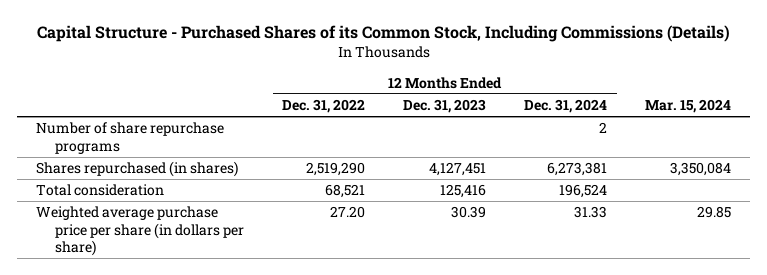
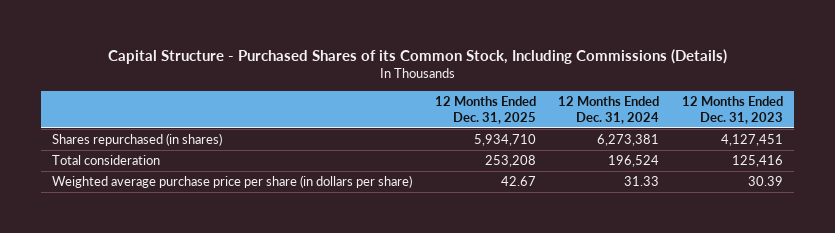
- | 12 Months Ended Dec. 31, 2022 | 12 Months Ended Dec. 31, 2023 | 12 Months Ended Dec. 31, 2024 | Mar. 15, 2024
+ | 12 Months Ended Dec. 31, 2025 | 12 Months Ended Dec. 31, 2024 | 12 Months Ended Dec. 31, 2023
- Number of share repurchase programs | | | 2 |

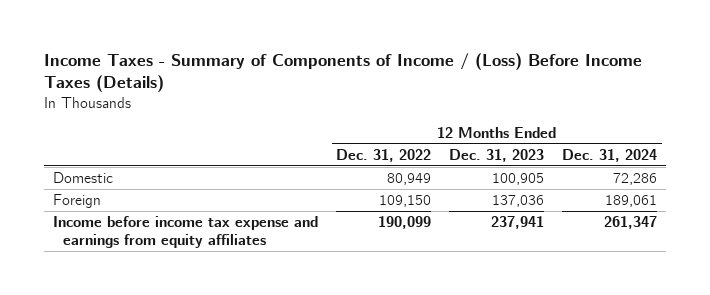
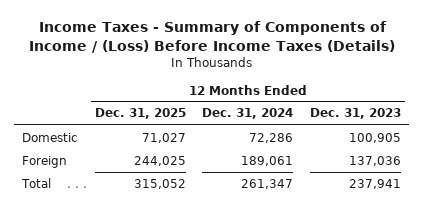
- | 12 Months Ended Dec. 31, 2022 | 12 Months Ended Dec. 31, 2023 | 12 Months Ended Dec. 31, 2024
+ | 12 Months Ended Dec. 31, 2025 | 12 Months Ended Dec. 31, 2024 | 12 Months Ended Dec. 31, 2023
- Income before income tax expense and earnings from equity affiliates | 190,099 | 237,941 | 261,347
+ Total | 315,052 | 261,347 | 237,941

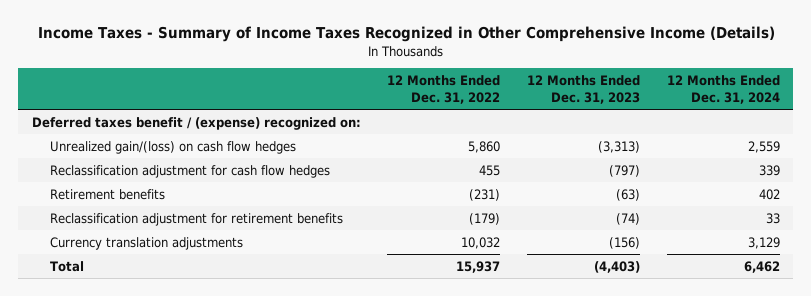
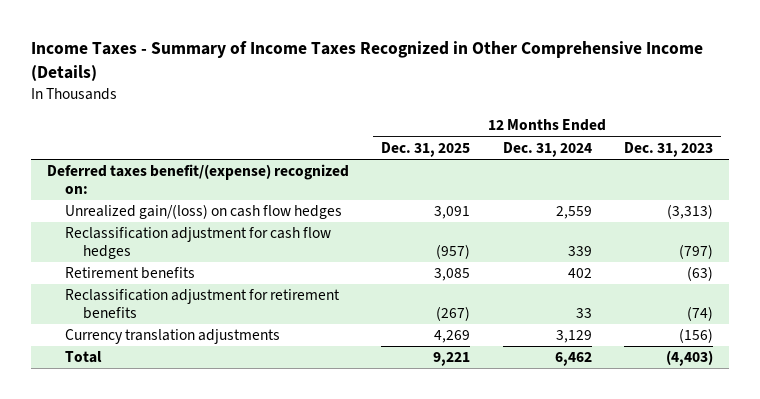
- | 12 Months Ended Dec. 31, 2022 | 12 Months Ended Dec. 31, 2023 | 12 Months Ended Dec. 31, 2024
+ | 12 Months Ended Dec. 31, 2025 | 12 Months Ended Dec. 31, 2024 | 12 Months Ended Dec. 31, 2023
- Deferred taxes benefit / (expense) recognized on:
+ Deferred taxes benefit/(expense) recognized on:

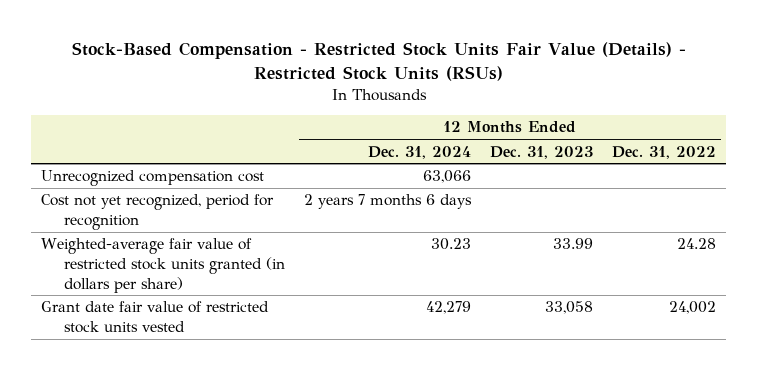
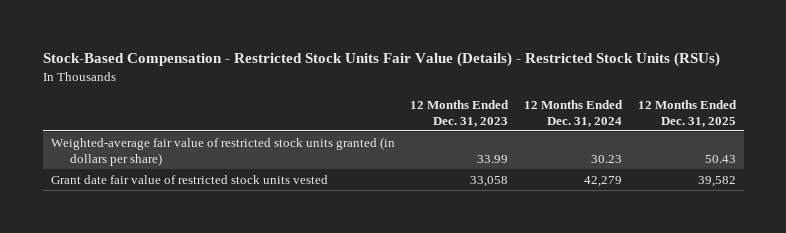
- | 12 Months Ended Dec. 31, 2024 | 12 Months Ended Dec. 31, 2023 | 12 Months Ended Dec. 31, 2022
+ | 12 Months Ended Dec. 31, 2023 | 12 Months Ended Dec. 31, 2024 | 12 Months Ended Dec. 31, 2025
- Unrecognized compensation cost | 63,066 | |
- Cost not yet recognized, period for recognition | 2 years 7 months 6 days | |

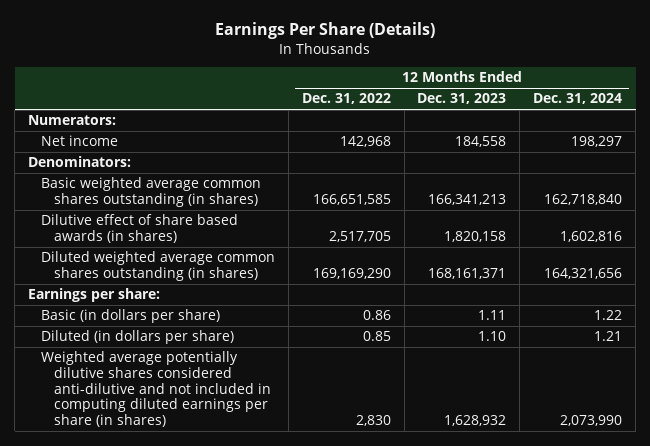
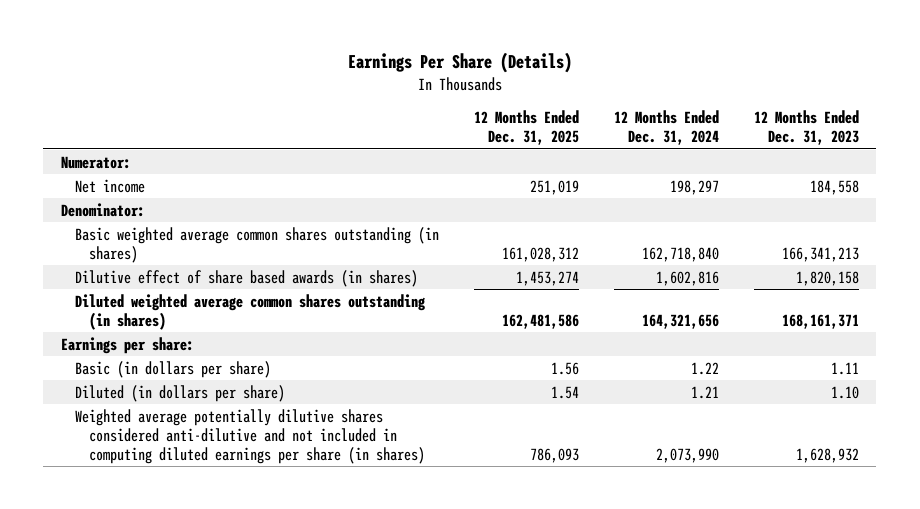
- | 12 Months Ended Dec. 31, 2022 | 12 Months Ended Dec. 31, 2023 | 12 Months Ended Dec. 31, 2024
+ | 12 Months Ended Dec. 31, 2025 | 12 Months Ended Dec. 31, 2024 | 12 Months Ended Dec. 31, 2023
- Numerators:
+ Numerator:
- Denominators:
+ Denominator:

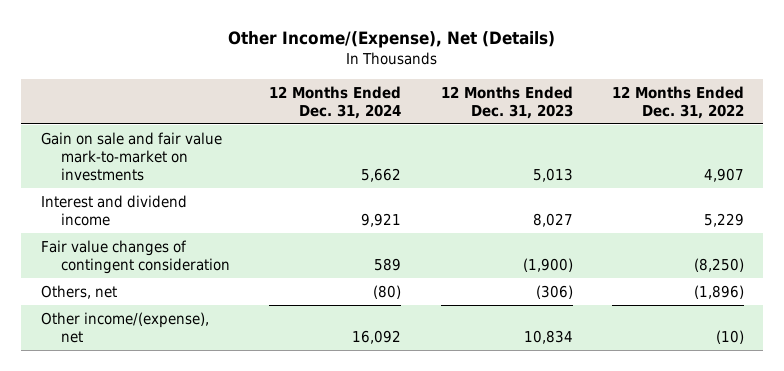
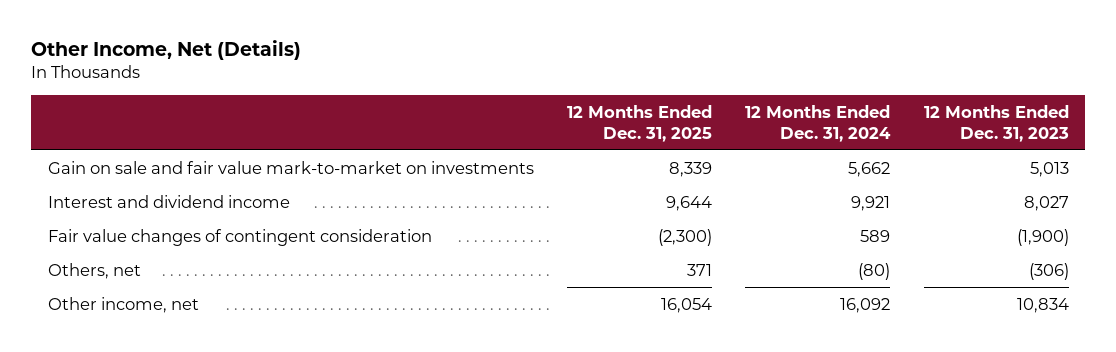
- Other Income/(Expense), Net (Details)
+ Other Income, Net (Details)
- | 12 Months Ended Dec. 31, 2024 | 12 Months Ended Dec. 31, 2023 | 12 Months Ended Dec. 31, 2022
+ | 12 Months Ended Dec. 31, 2025 | 12 Months Ended Dec. 31, 2024 | 12 Months Ended Dec. 31, 2023
- Other income/(expense), net | 16,092 | 10,834 | (10)
+ Other income, net | 16,054 | 16,092 | 10,834

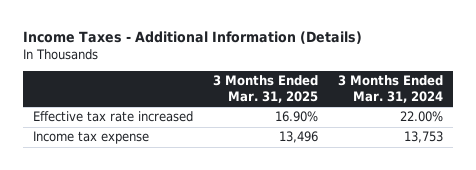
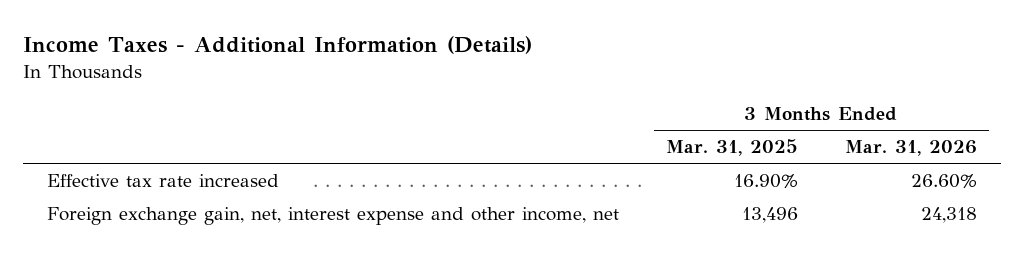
- | 3 Months Ended Mar. 31, 2025 | 3 Months Ended Mar. 31, 2024
+ | 3 Months Ended Mar. 31, 2025 | 3 Months Ended Mar. 31, 2026
- Income tax expense | 13,496 | 13,753
+ Foreign exchange gain, net, interest expense and other income, net | 13,496 | 24,318

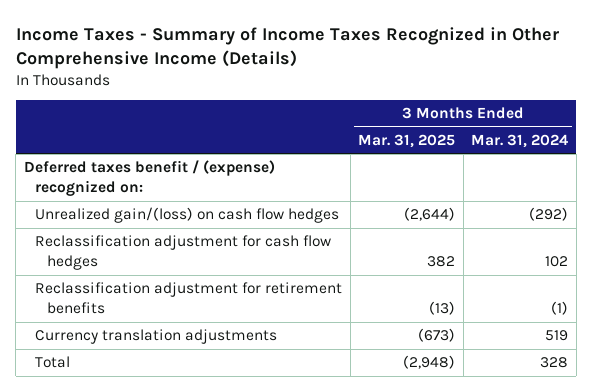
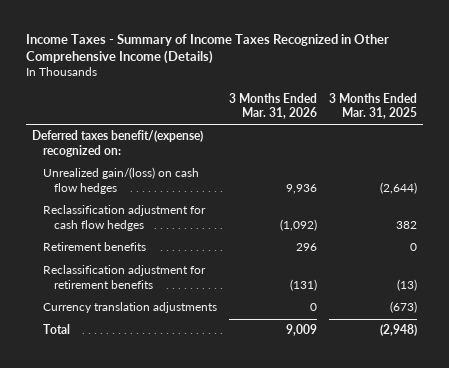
- | 3 Months Ended Mar. 31, 2025 | 3 Months Ended Mar. 31, 2024
+ | 3 Months Ended Mar. 31, 2026 | 3 Months Ended Mar. 31, 2025
- Deferred taxes benefit / (expense) recognized on:
+ Deferred taxes benefit/(expense) recognized on:
+ Retirement benefits | 296 | 0

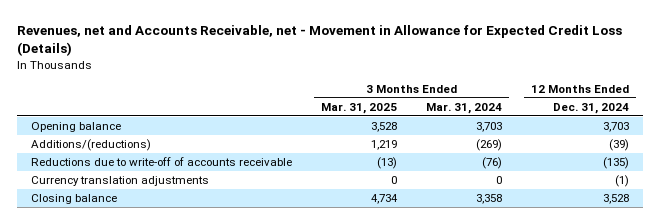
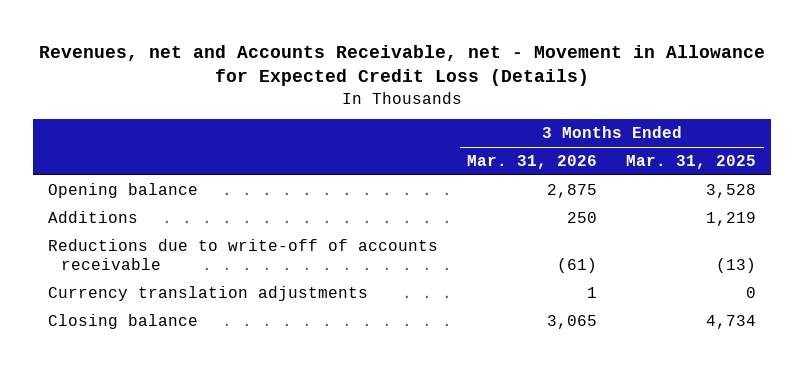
- | 3 Months Ended Mar. 31, 2025 | 3 Months Ended Mar. 31, 2024 | 12 Months Ended Dec. 31, 2024
+ | 3 Months Ended Mar. 31, 2026 | 3 Months Ended Mar. 31, 2025
- Additions/(reductions) | 1,219 | (269) | (39)
+ Additions | 250 | 1,219

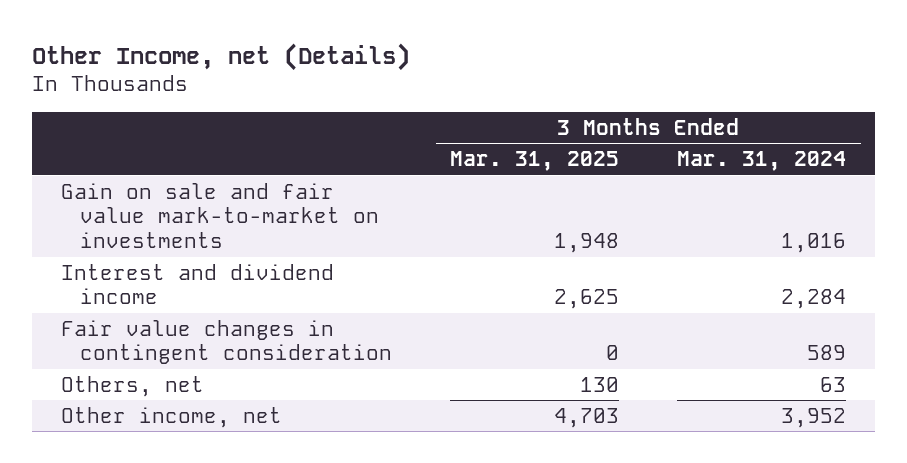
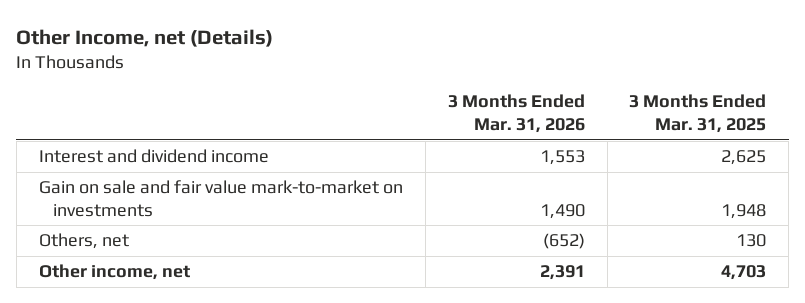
- | 3 Months Ended Mar. 31, 2025 | 3 Months Ended Mar. 31, 2024
+ | 3 Months Ended Mar. 31, 2026 | 3 Months Ended Mar. 31, 2025
- Fair value changes in contingent consideration | 0 | 589
moved down: Gain on sale and fair value mark-to-market on investments | 1,490 | 1,948

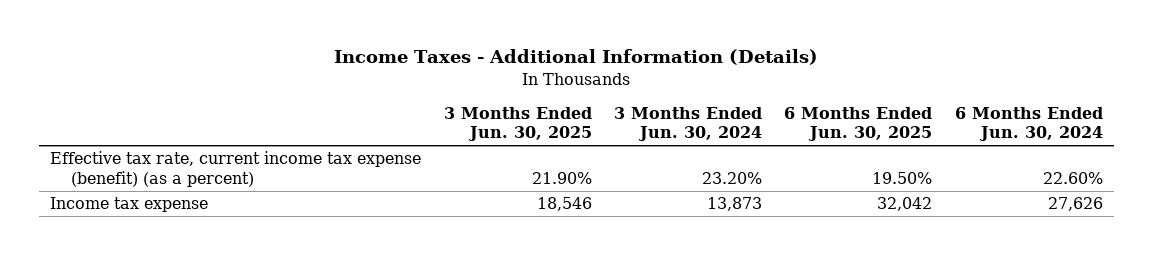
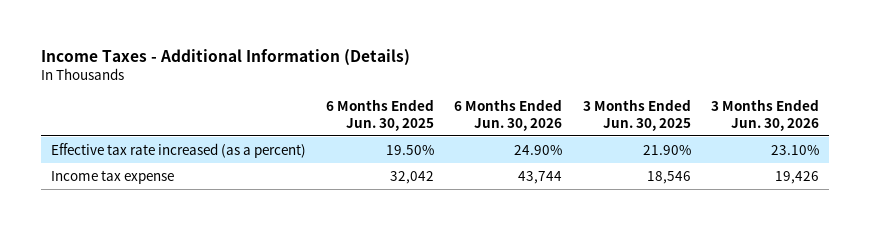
- | 3 Months Ended Jun. 30, 2025 | 3 Months Ended Jun. 30, 2024 | 6 Months Ended Jun. 30, 2025 | 6 Months Ended Jun. 30, 2024
+ | 6 Months Ended Jun. 30, 2025 | 6 Months Ended Jun. 30, 2026 | 3 Months Ended Jun. 30, 2025 | 3 Months Ended Jun. 30, 2026
- Effective tax rate, current income tax expense (benefit) (as a percent) | 21.90% | 23.20% | 19.50% | 22.60%
+ Effective tax rate increased (as a percent) | 19.50% | 24.90% | 21.90% | 23.10%

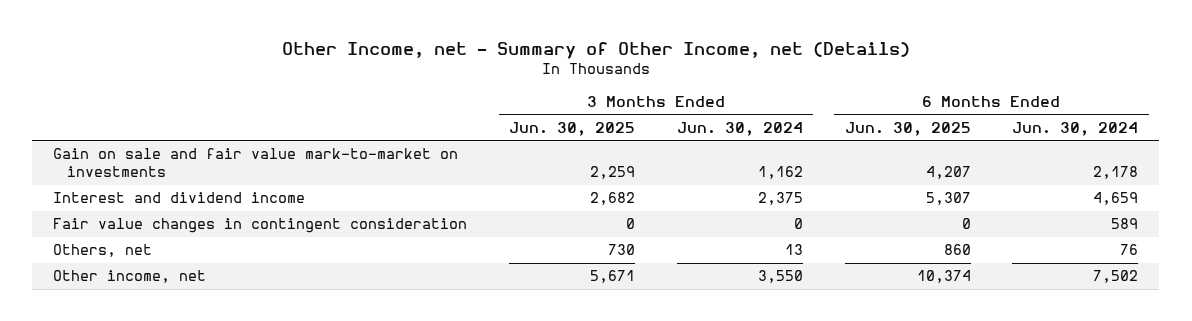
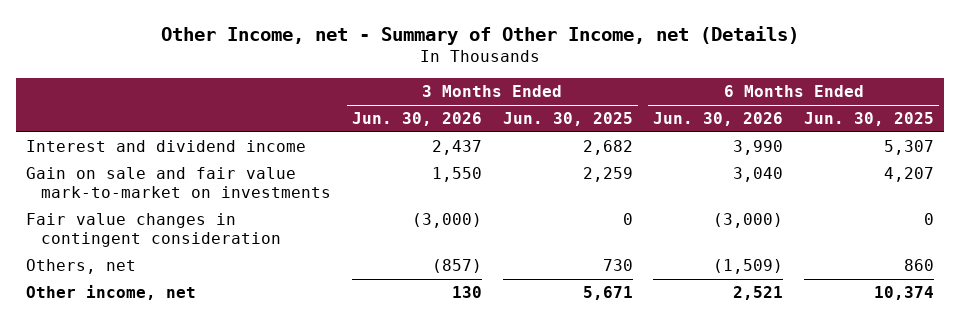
- | 3 Months Ended Jun. 30, 2025 | 3 Months Ended Jun. 30, 2024 | 6 Months Ended Jun. 30, 2025 | 6 Months Ended Jun. 30, 2024
+ | 3 Months Ended Jun. 30, 2026 | 3 Months Ended Jun. 30, 2025 | 6 Months Ended Jun. 30, 2026 | 6 Months Ended Jun. 30, 2025
moved down: Gain on sale and fair value mark-to-market on investments | 1,550 | 2,259 | 3,040 | 4,207

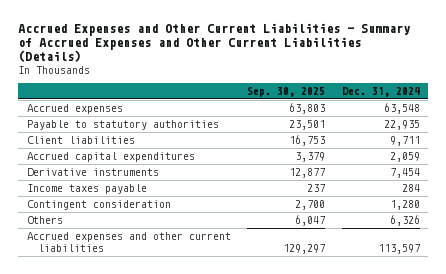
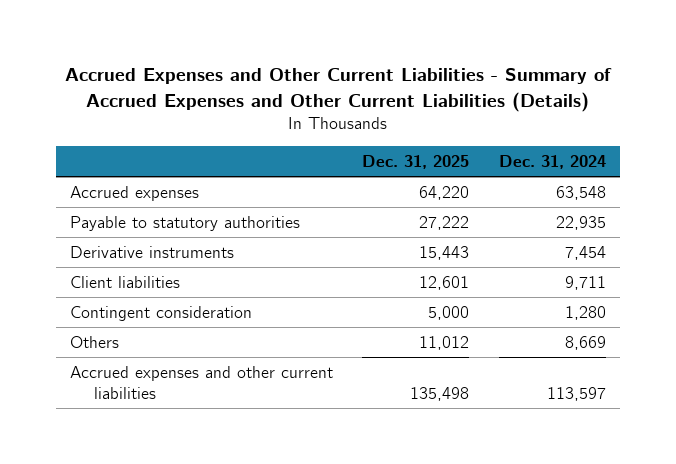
- | Sep. 30, 2025 | Dec. 31, 2024
+ | Dec. 31, 2025 | Dec. 31, 2024
- Accrued capital expenditures | 3,379 | 2,059
- Income taxes payable | 237 | 284
moved down: Client liabilities | 12,601 | 9,711
- Others | 6,047 | 6,326
+ Others | 11,012 | 8,669

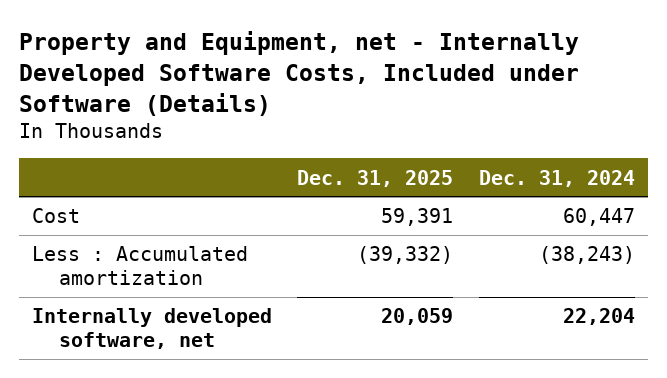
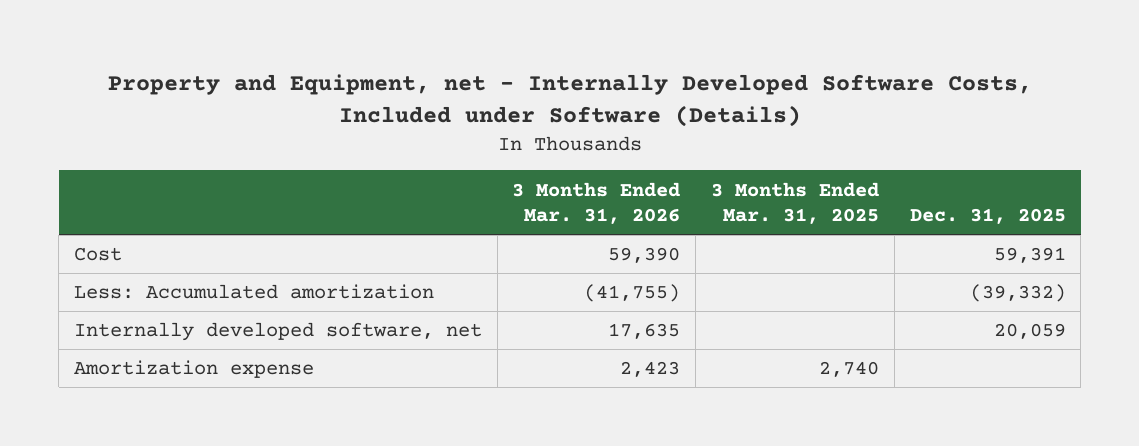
- | Dec. 31, 2025 | Dec. 31, 2024
+ | 3 Months Ended Mar. 31, 2026 | 3 Months Ended Mar. 31, 2025 | Dec. 31, 2025
- Less : Accumulated amortization | (39,332) | (38,243)
+ Less: Accumulated amortization | (41,755) | | (39,332)
+ Amortization expense | 2,423 | 2,740 |

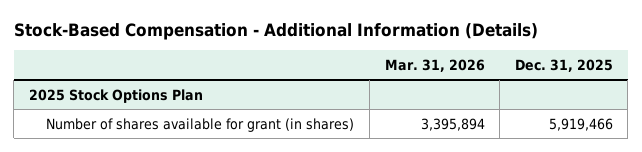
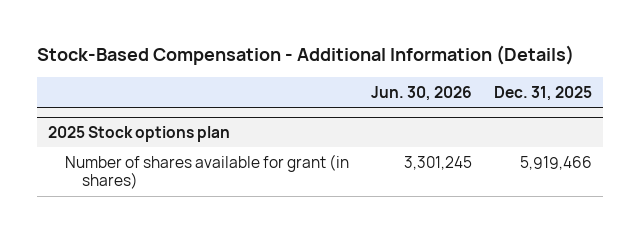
- | Mar. 31, 2026 | Dec. 31, 2025
+ | Jun. 30, 2026 | Dec. 31, 2025
- 2025 Stock Options Plan
+ 2025 Stock options plan

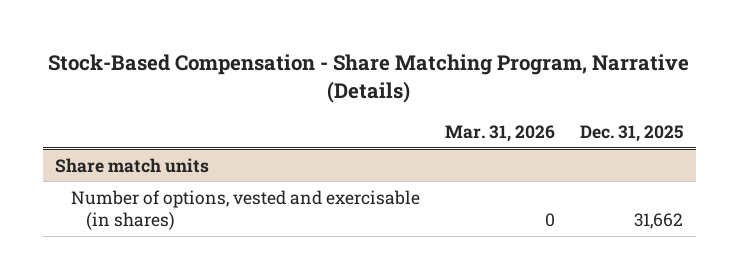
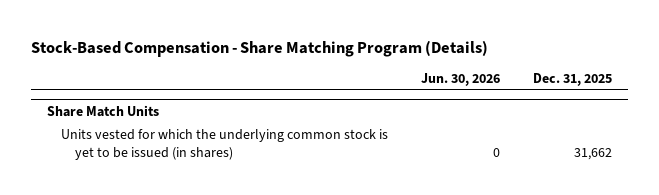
- Stock-Based Compensation - Share Matching Program, Narrative (Details)
+ Stock-Based Compensation - Share Matching Program (Details)
- | Mar. 31, 2026 | Dec. 31, 2025
+ | Jun. 30, 2026 | Dec. 31, 2025
- Share match units
- Number of options, vested and exercisable (in shares) | 0 | 31,662
+ Share Match Units
+ Units vested for which the underlying common stock is yet to be issued (in shares) | 0 | 31,662

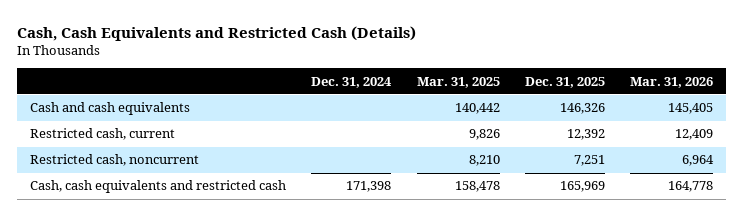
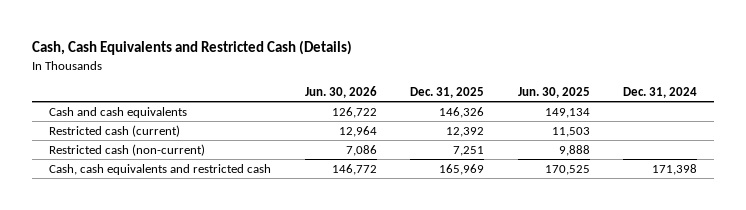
- | Dec. 31, 2024 | Mar. 31, 2025 | Dec. 31, 2025 | Mar. 31, 2026
+ | Jun. 30, 2026 | Dec. 31, 2025 | Jun. 30, 2025 | Dec. 31, 2024
- Restricted cash, current | | 9,826 | 12,392 | 12,409
- Restricted cash, noncurrent | | 8,210 | 7,251 | 6,964
+ Restricted cash (current) | 12,964 | 12,392 | 11,503 |
+ Restricted cash (non-current) | 7,086 | 7,251 | 9,888 |

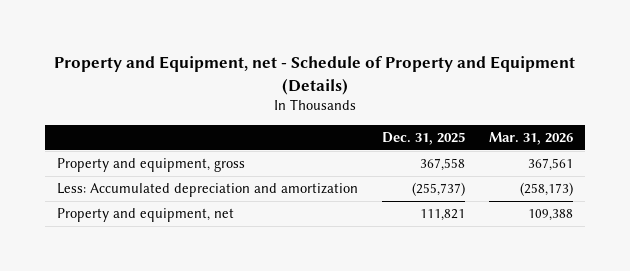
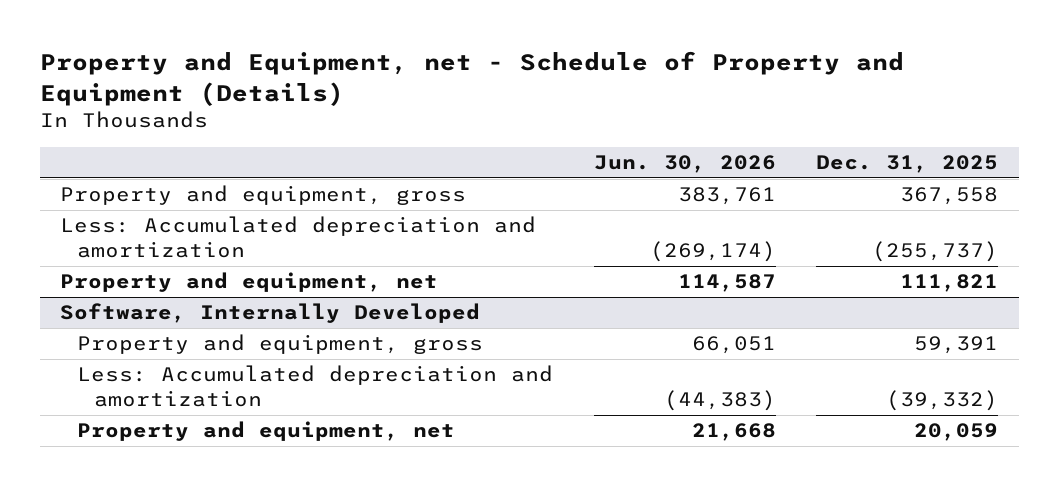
- | Dec. 31, 2025 | Mar. 31, 2026
+ | Jun. 30, 2026 | Dec. 31, 2025
+ Software, Internally Developed
+ Property and equipment, gross | 66,051 | 59,391
+ Less: Accumulated depreciation and amortization | (44,383) | (39,332)
+ Property and equipment, net | 21,668 | 20,059

